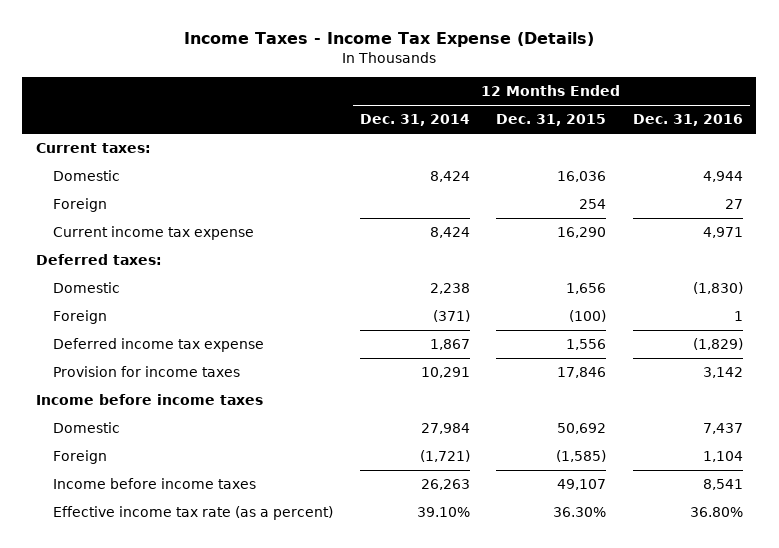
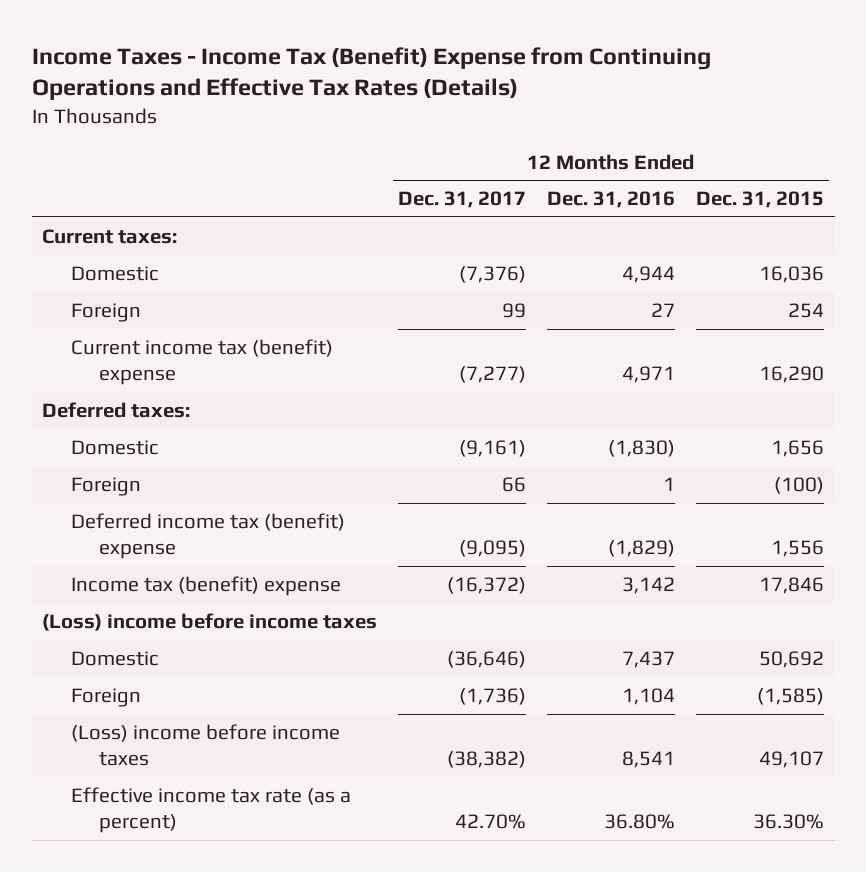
- Income Taxes - Income Tax Expense (Details)
+ Income Taxes - Income Tax (Benefit) Expense from Continuing Operations and Effective Tax Rates (Details)
- | 12 Months Ended Dec. 31, 2014 | 12 Months Ended Dec. 31, 2015 | 12 Months Ended Dec. 31, 2016
+ | 12 Months Ended Dec. 31, 2017 | 12 Months Ended Dec. 31, 2016 | 12 Months Ended Dec. 31, 2015
- Current income tax expense | 8,424 | 16,290 | 4,971
+ Current income tax (benefit) expense | (7,277) | 4,971 | 16,290
- Deferred income tax expense | 1,867 | 1,556 | (1,829)
- Provision for income taxes | 10,291 | 17,846 | 3,142
- Income before income taxes
+ Deferred income tax (benefit) expense | (9,095) | (1,829) | 1,556
+ Income tax (benefit) expense | (16,372) | 3,142 | 17,846
+ (Loss) income before income taxes
- Income before income taxes | 26,263 | 49,107 | 8,541
+ (Loss) income before income taxes | (38,382) | 8,541 | 49,107

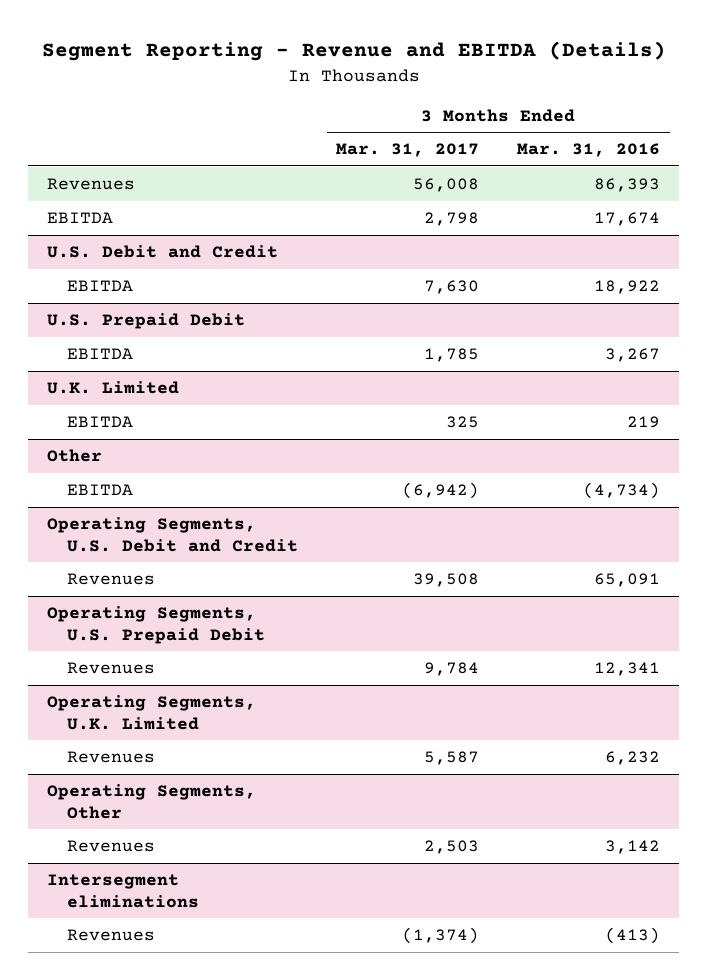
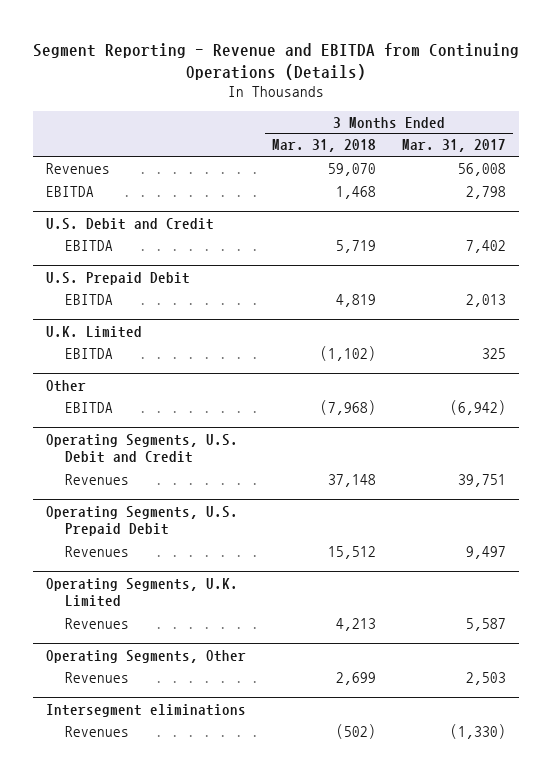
- Segment Reporting - Revenue and EBITDA (Details)
+ Segment Reporting - Revenue and EBITDA from Continuing Operations (Details)
- | 3 Months Ended Mar. 31, 2017 | 3 Months Ended Mar. 31, 2016
+ | 3 Months Ended Mar. 31, 2018 | 3 Months Ended Mar. 31, 2017
@ U.S. Debit and Credit
- EBITDA | 7,630 | 18,922
+ EBITDA | 5,719 | 7,402
@ U.S. Prepaid Debit
- EBITDA | 1,785 | 3,267
+ EBITDA | 4,819 | 2,013
@ Operating Segments, U.S. Debit and Credit
- Revenues | 39,508 | 65,091
+ Revenues | 37,148 | 39,751
@ Operating Segments, U.S. Prepaid Debit
- Revenues | 9,784 | 12,341
+ Revenues | 15,512 | 9,497
@ Intersegment eliminations
- Revenues | (1,374) | (413)
+ Revenues | (502) | (1,330)

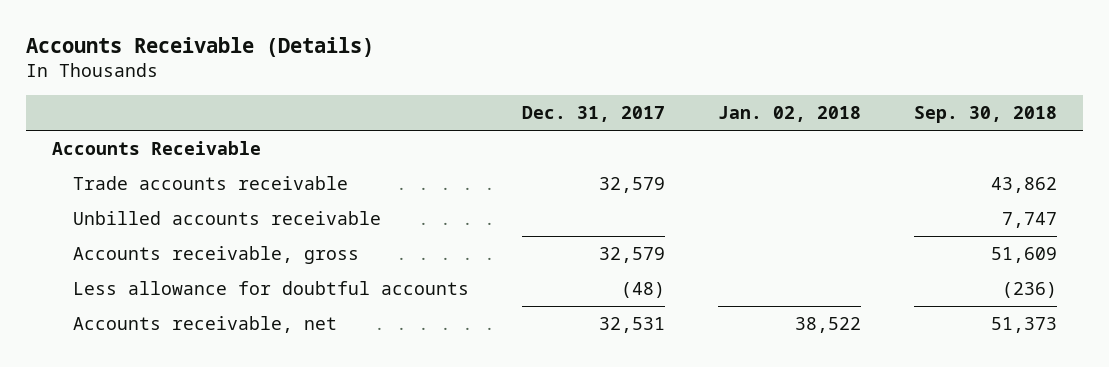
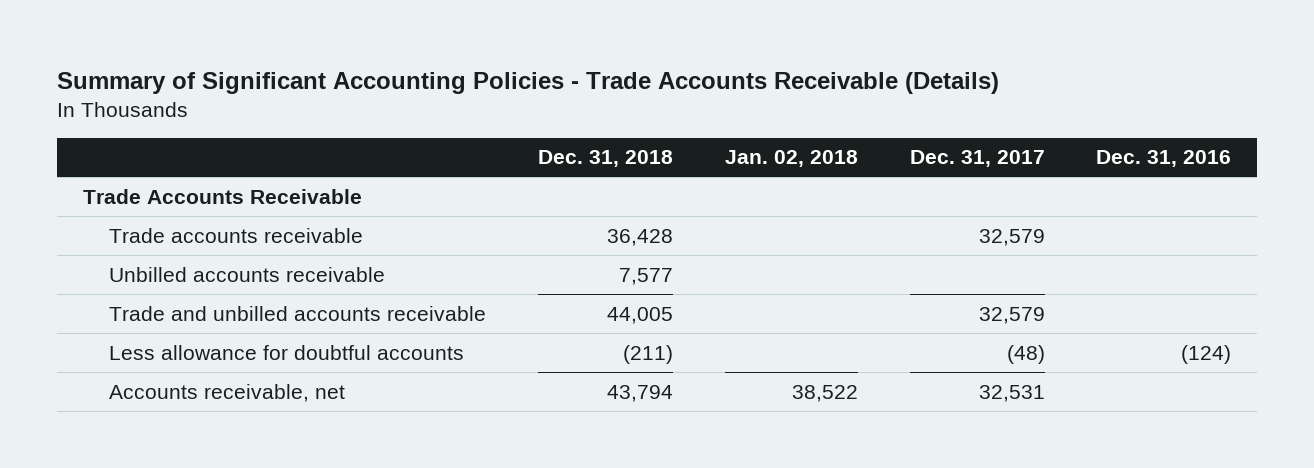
- Accounts Receivable (Details)
+ Summary of Significant Accounting Policies - Trade Accounts Receivable (Details)
- | Dec. 31, 2017 | Jan. 02, 2018 | Sep. 30, 2018
+ | Dec. 31, 2018 | Jan. 02, 2018 | Dec. 31, 2017 | Dec. 31, 2016
- Accounts Receivable
+ Trade Accounts Receivable
- Accounts receivable, gross | 32,579 | | 51,609
+ Trade and unbilled accounts receivable | 44,005 | | 32,579 |

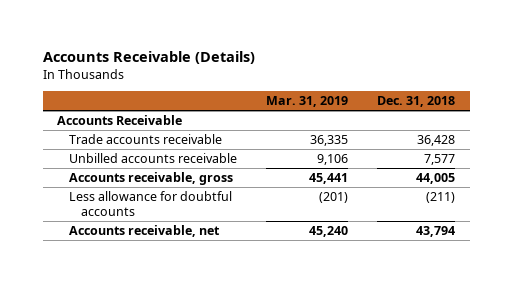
- Summary of Significant Accounting Policies - Trade Accounts Receivable (Details)
+ Accounts Receivable (Details)
- | Dec. 31, 2018 | Jan. 02, 2018 | Dec. 31, 2017 | Dec. 31, 2016
+ | Mar. 31, 2019 | Dec. 31, 2018
- Trade Accounts Receivable
+ Accounts Receivable
- Trade and unbilled accounts receivable | 44,005 | | 32,579 |
+ Accounts receivable, gross | 45,441 | 44,005

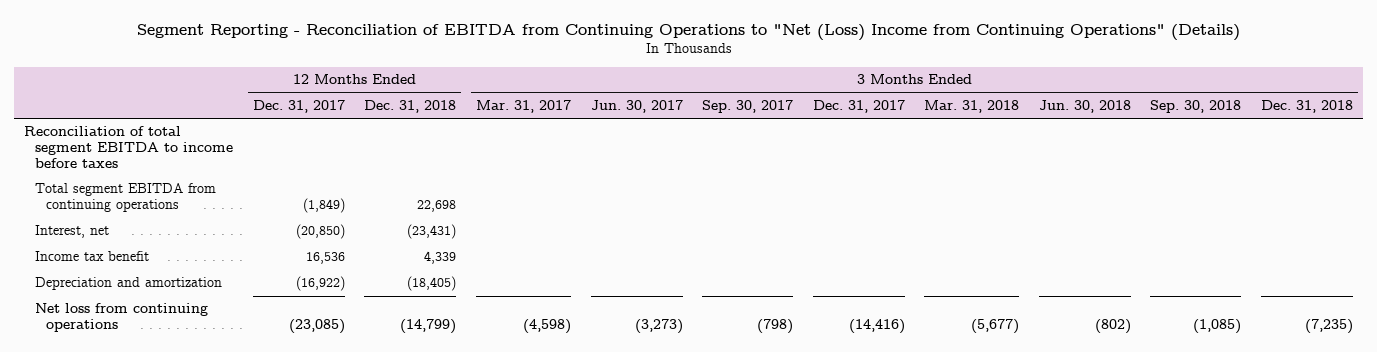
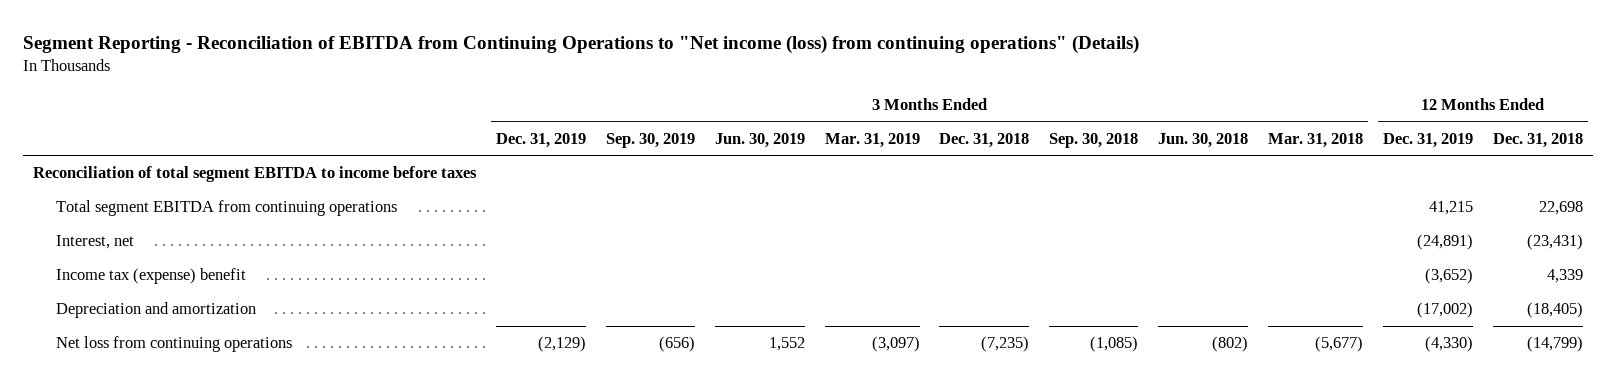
- Segment Reporting - Reconciliation of EBITDA from Continuing Operations to "Net (Loss) Income from Continuing Operations" (Details)
+ Segment Reporting - Reconciliation of EBITDA from Continuing Operations to "Net income (loss) from continuing operations" (Details)
- | 12 Months Ended Dec. 31, 2017 | 12 Months Ended Dec. 31, 2018 | 3 Months Ended Mar. 31, 2017 | 3 Months Ended Jun. 30, 2017 | 3 Months Ended Sep. 30, 2017 | 3 Months Ended Dec. 31, 2017 | 3 Months Ended Mar. 31, 2018 | 3 Months Ended Jun. 30, 2018 | 3 Months Ended Sep. 30, 2018 | 3 Months Ended Dec. 31, 2018
+ | 3 Months Ended Dec. 31, 2019 | 3 Months Ended Sep. 30, 2019 | 3 Months Ended Jun. 30, 2019 | 3 Months Ended Mar. 31, 2019 | 3 Months Ended Dec. 31, 2018 | 3 Months Ended Sep. 30, 2018 | 3 Months Ended Jun. 30, 2018 | 3 Months Ended Mar. 31, 2018 | 12 Months Ended Dec. 31, 2019 | 12 Months Ended Dec. 31, 2018
- Income tax benefit | 16,536 | 4,339 | | | | | | | |
+ Income tax (expense) benefit | | | | | | | | | (3,652) | 4,339

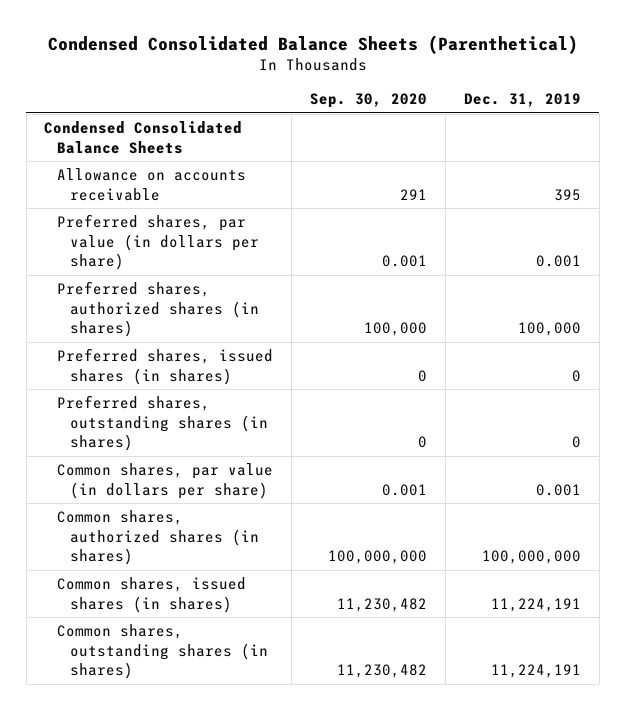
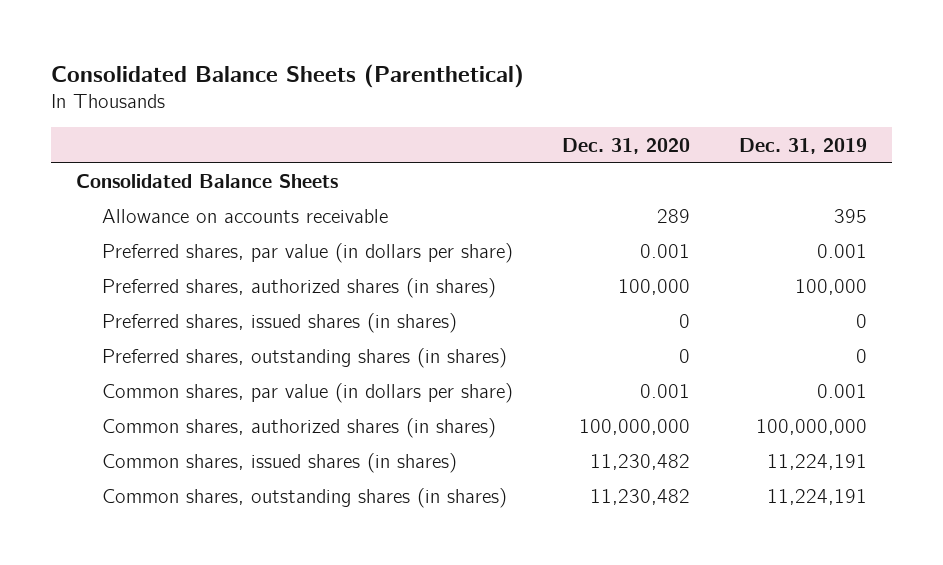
- Condensed Consolidated Balance Sheets (Parenthetical)
+ Consolidated Balance Sheets (Parenthetical)
- | Sep. 30, 2020 | Dec. 31, 2019
+ | Dec. 31, 2020 | Dec. 31, 2019
- Condensed Consolidated Balance Sheets
+ Consolidated Balance Sheets

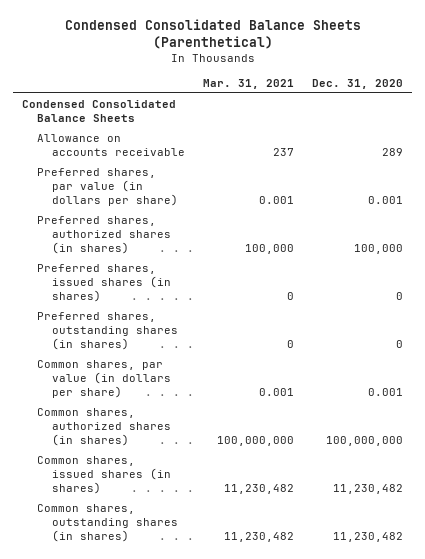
- Consolidated Balance Sheets (Parenthetical)
+ Condensed Consolidated Balance Sheets (Parenthetical)
- | Dec. 31, 2020 | Dec. 31, 2019
+ | Mar. 31, 2021 | Dec. 31, 2020
- Consolidated Balance Sheets
+ Condensed Consolidated Balance Sheets

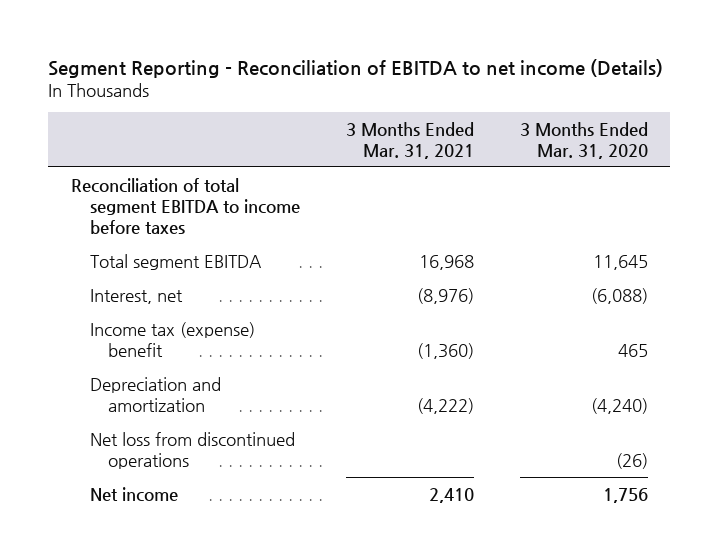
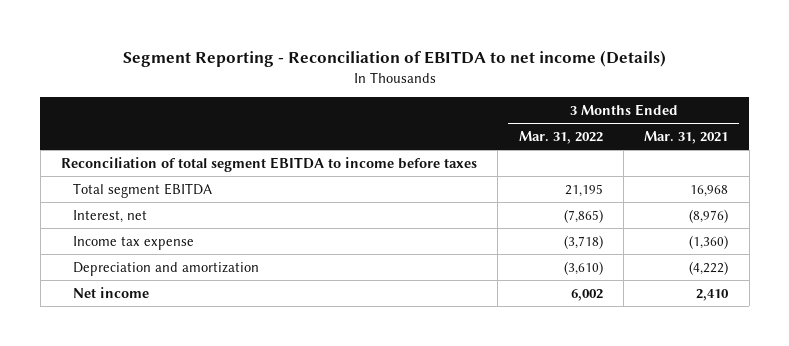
- | 3 Months Ended Mar. 31, 2021 | 3 Months Ended Mar. 31, 2020
+ | 3 Months Ended Mar. 31, 2022 | 3 Months Ended Mar. 31, 2021
- Income tax (expense) benefit | (1,360) | 465
+ Income tax expense | (3,718) | (1,360)
- Net loss from discontinued operations | | (26)

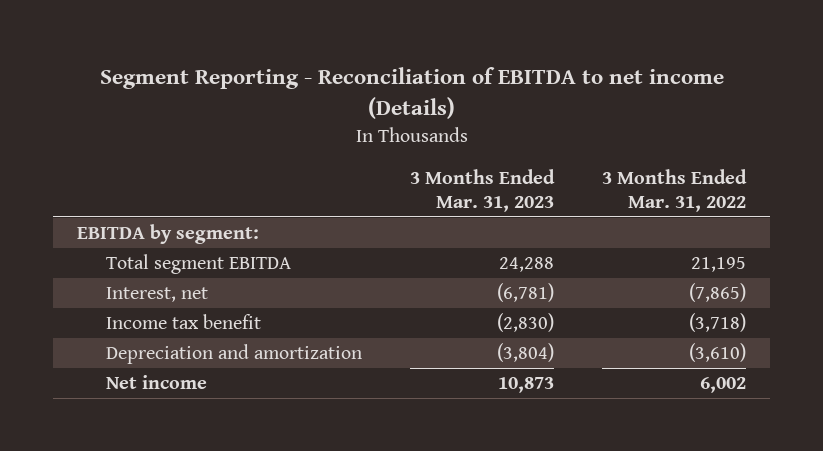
- | 3 Months Ended Mar. 31, 2022 | 3 Months Ended Mar. 31, 2021
+ | 3 Months Ended Mar. 31, 2023 | 3 Months Ended Mar. 31, 2022
- Reconciliation of total segment EBITDA to income before taxes
+ EBITDA by segment:
- Income tax expense | (3,718) | (1,360)
+ Income tax benefit | (2,830) | (3,718)

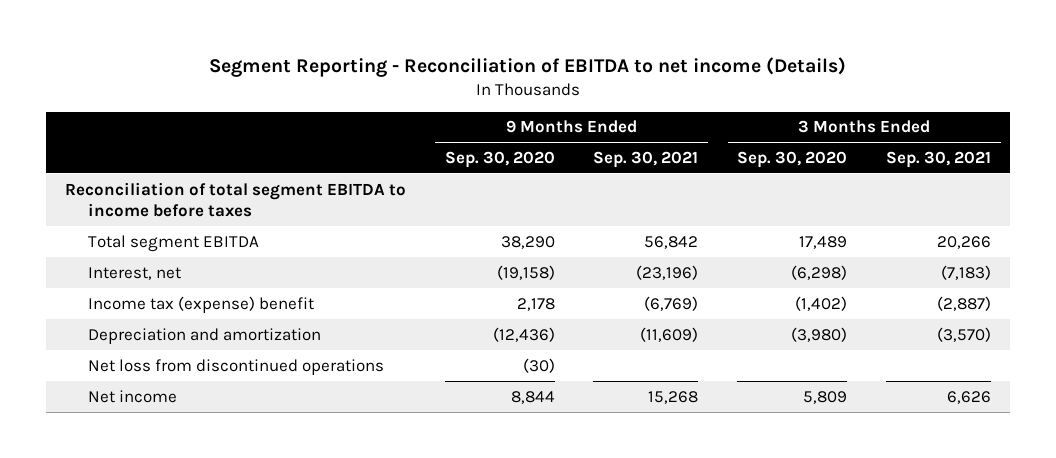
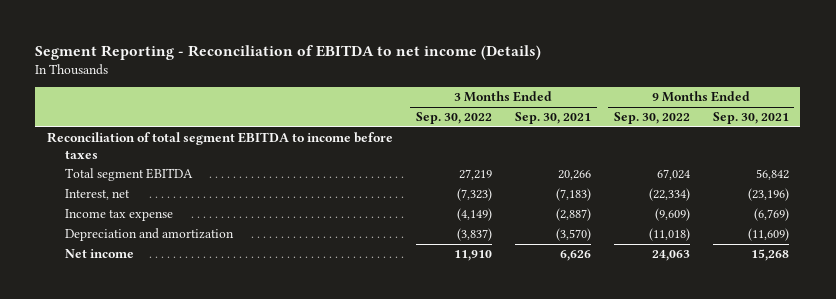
- | 9 Months Ended Sep. 30, 2020 | 9 Months Ended Sep. 30, 2021 | 3 Months Ended Sep. 30, 2020 | 3 Months Ended Sep. 30, 2021
+ | 3 Months Ended Sep. 30, 2022 | 3 Months Ended Sep. 30, 2021 | 9 Months Ended Sep. 30, 2022 | 9 Months Ended Sep. 30, 2021
- Income tax (expense) benefit | 2,178 | (6,769) | (1,402) | (2,887)
+ Income tax expense | (4,149) | (2,887) | (9,609) | (6,769)
- Net loss from discontinued operations | (30) | | |

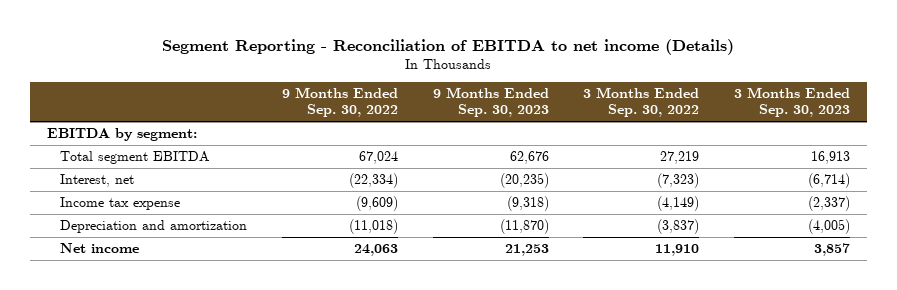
- | 3 Months Ended Sep. 30, 2022 | 3 Months Ended Sep. 30, 2021 | 9 Months Ended Sep. 30, 2022 | 9 Months Ended Sep. 30, 2021
+ | 9 Months Ended Sep. 30, 2022 | 9 Months Ended Sep. 30, 2023 | 3 Months Ended Sep. 30, 2022 | 3 Months Ended Sep. 30, 2023
- Reconciliation of total segment EBITDA to income before taxes
+ EBITDA by segment:

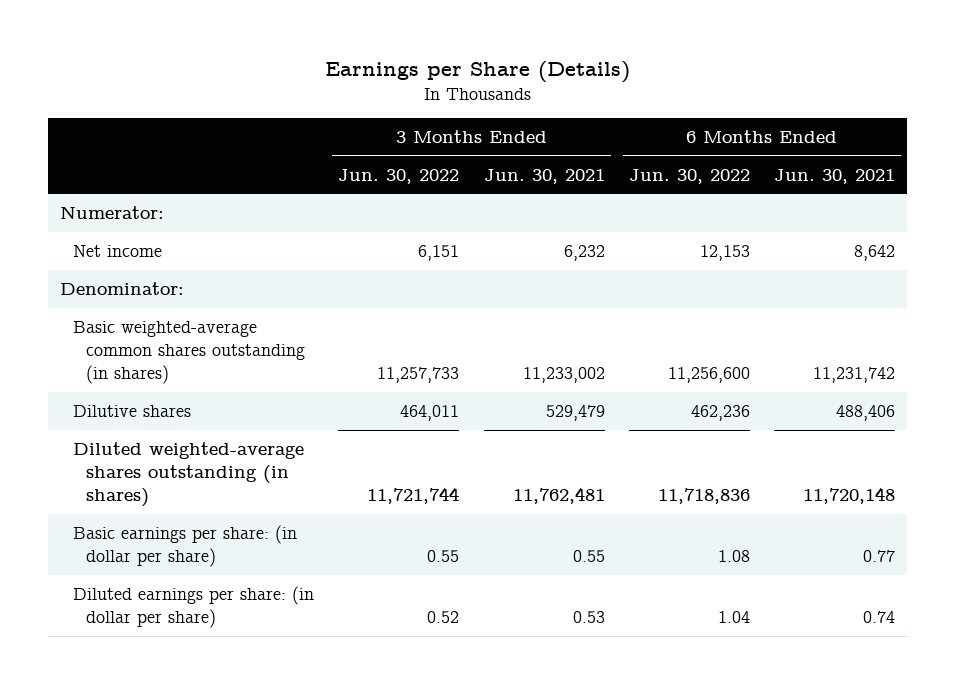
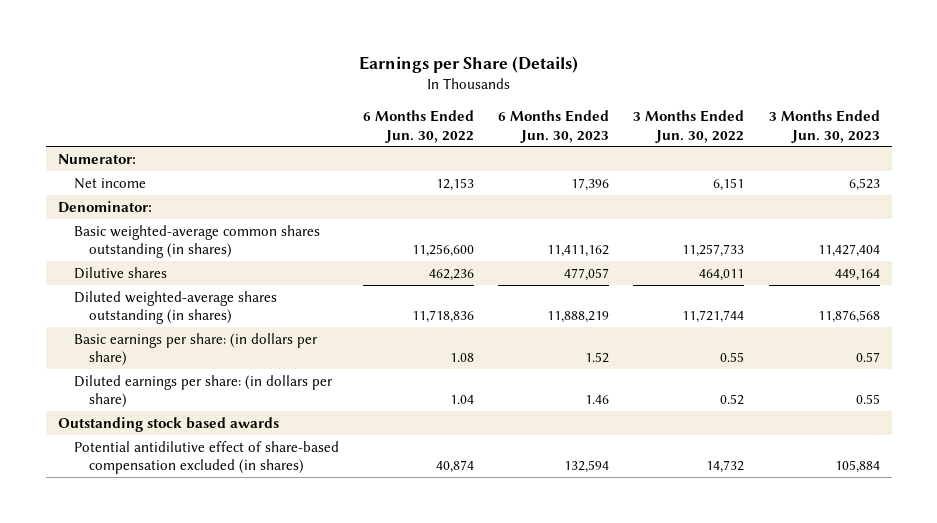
- | 3 Months Ended Jun. 30, 2022 | 3 Months Ended Jun. 30, 2021 | 6 Months Ended Jun. 30, 2022 | 6 Months Ended Jun. 30, 2021
+ | 6 Months Ended Jun. 30, 2022 | 6 Months Ended Jun. 30, 2023 | 3 Months Ended Jun. 30, 2022 | 3 Months Ended Jun. 30, 2023
- Basic earnings per share: (in dollar per share) | 0.55 | 0.55 | 1.08 | 0.77
- Diluted earnings per share: (in dollar per share) | 0.52 | 0.53 | 1.04 | 0.74
+ Basic earnings per share: (in dollars per share) | 1.08 | 1.52 | 0.55 | 0.57
+ Diluted earnings per share: (in dollars per share) | 1.04 | 1.46 | 0.52 | 0.55
+ Outstanding stock based awards
+ Potential antidilutive effect of share-based compensation excluded (in shares) | 40,874 | 132,594 | 14,732 | 105,884

